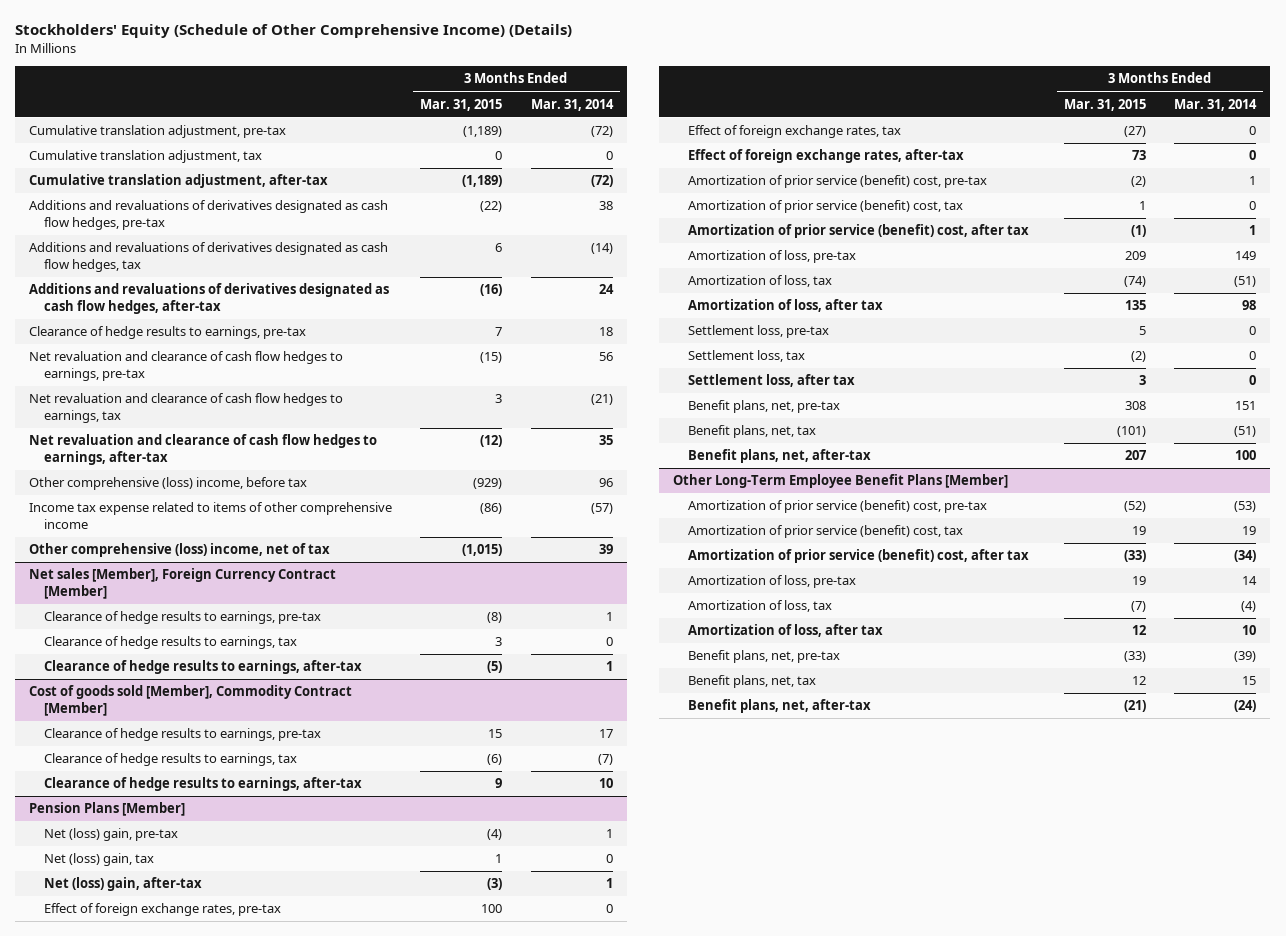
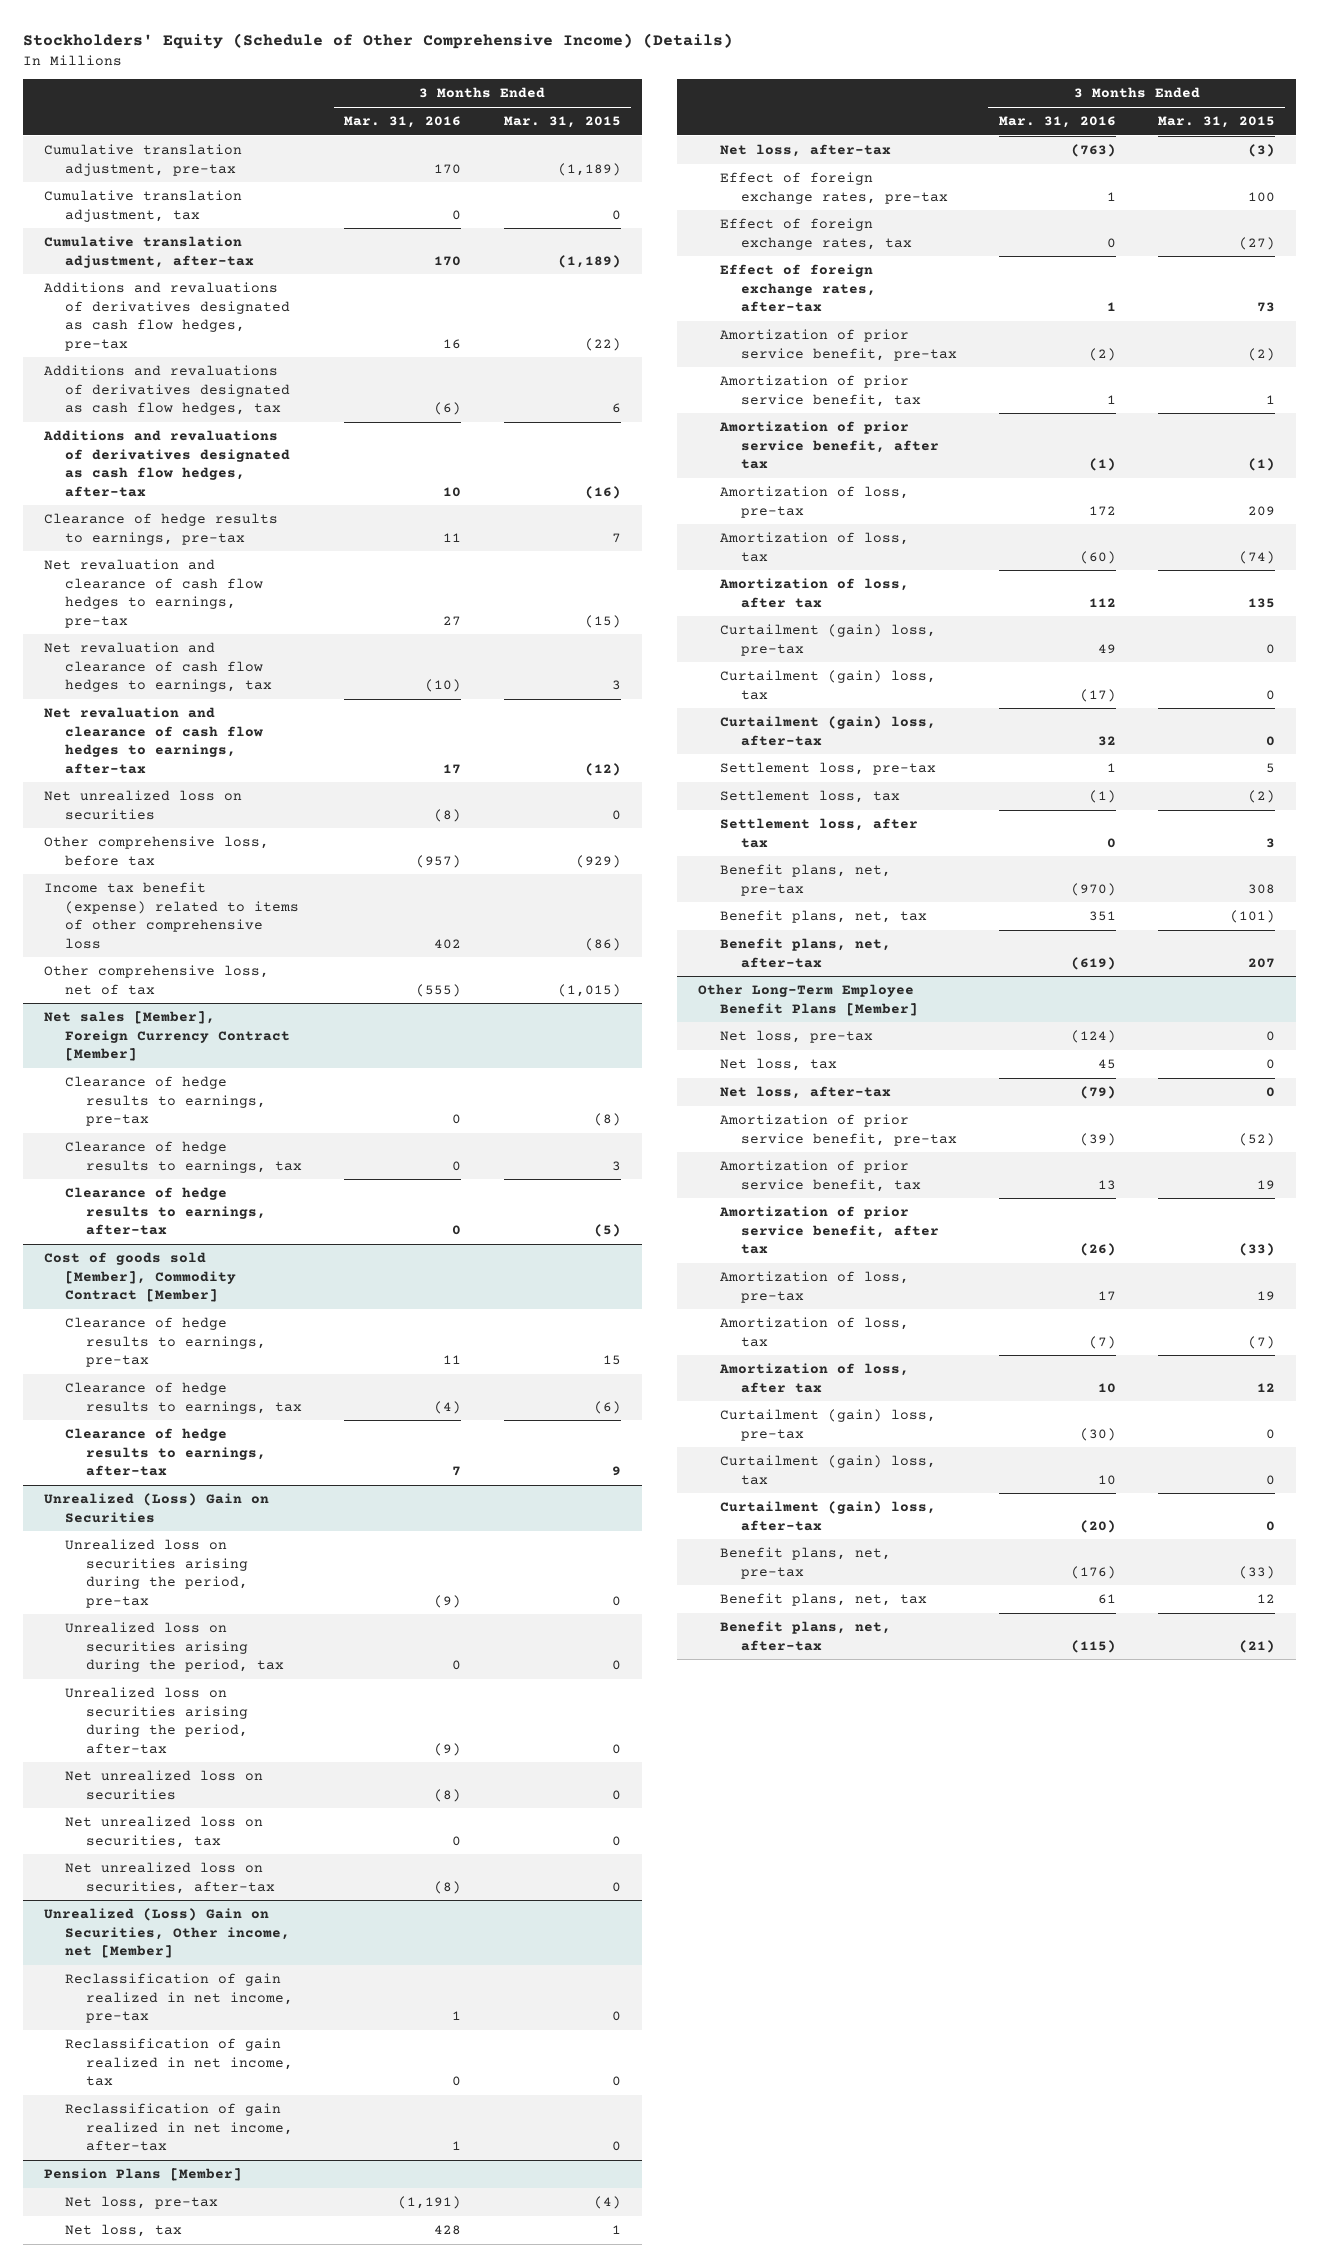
- | 3 Months Ended Mar. 31, 2015 | 3 Months Ended Mar. 31, 2014
+ | 3 Months Ended Mar. 31, 2016 | 3 Months Ended Mar. 31, 2015
- Other comprehensive (loss) income, before tax | (929) | 96
- Income tax expense related to items of other comprehensive income | (86) | (57)
- Other comprehensive (loss) income, net of tax | (1,015) | 39
+ Net unrealized loss on securities | (8) | 0
+ Other comprehensive loss, before tax | (957) | (929)
+ Income tax benefit (expense) related to items of other comprehensive loss | 402 | (86)
+ Other comprehensive loss, net of tax | (555) | (1,015)
+ Unrealized (Loss) Gain on Securities
+ Unrealized loss on securities arising during the period, pre-tax | (9) | 0
+ Unrealized loss on securities arising during the period, tax | 0 | 0
+ Unrealized loss on securities arising during the period, after-tax | (9) | 0
+ Net unrealized loss on securities | (8) | 0
+ Net unrealized loss on securities, tax | 0 | 0
+ Net unrealized loss on securities, after-tax | (8) | 0
+ Unrealized (Loss) Gain on Securities, Other income, net [Member]
+ Reclassification of gain realized in net income, pre-tax | 1 | 0
+ Reclassification of gain realized in net income, tax | 0 | 0
+ Reclassification of gain realized in net income, after-tax | 1 | 0
@ Pension Plans [Member]
- Net (loss) gain, pre-tax | (4) | 1
- Net (loss) gain, tax | 1 | 0
- Net (loss) gain, after-tax | (3) | 1
+ Net loss, pre-tax | (1,191) | (4)
+ Net loss, tax | 428 | 1
+ Net loss, after-tax | (763) | (3)
- Amortization of prior service (benefit) cost, pre-tax | (2) | 1
- Amortization of prior service (benefit) cost, tax | 1 | 0
- Amortization of prior service (benefit) cost, after tax | (1) | 1
+ Amortization of prior service benefit, pre-tax | (2) | (2)
+ Amortization of prior service benefit, tax | 1 | 1
+ Amortization of prior service benefit, after tax | (1) | (1)
+ Curtailment (gain) loss, pre-tax | 49 | 0
+ Curtailment (gain) loss, tax | (17) | 0
+ Curtailment (gain) loss, after-tax | 32 | 0
@ Other Long-Term Employee Benefit Plans [Member]
- Amortization of prior service (benefit) cost, pre-tax | (52) | (53)
- Amortization of prior service (benefit) cost, tax | 19 | 19
- Amortization of prior service (benefit) cost, after tax | (33) | (34)
+ Net loss, pre-tax | (124) | 0
+ Net loss, tax | 45 | 0
+ Net loss, after-tax | (79) | 0
+ Amortization of prior service benefit, pre-tax | (39) | (52)
+ Amortization of prior service benefit, tax | 13 | 19
+ Amortization of prior service benefit, after tax | (26) | (33)
+ Curtailment (gain) loss, pre-tax | (30) | 0
+ Curtailment (gain) loss, tax | 10 | 0
+ Curtailment (gain) loss, after-tax | (20) | 0

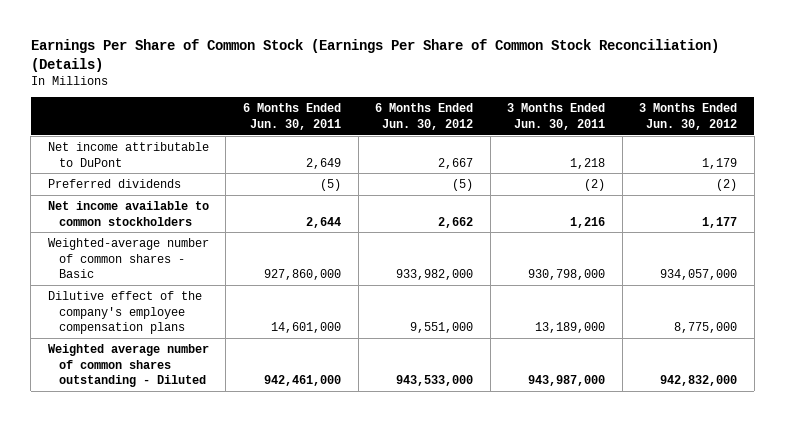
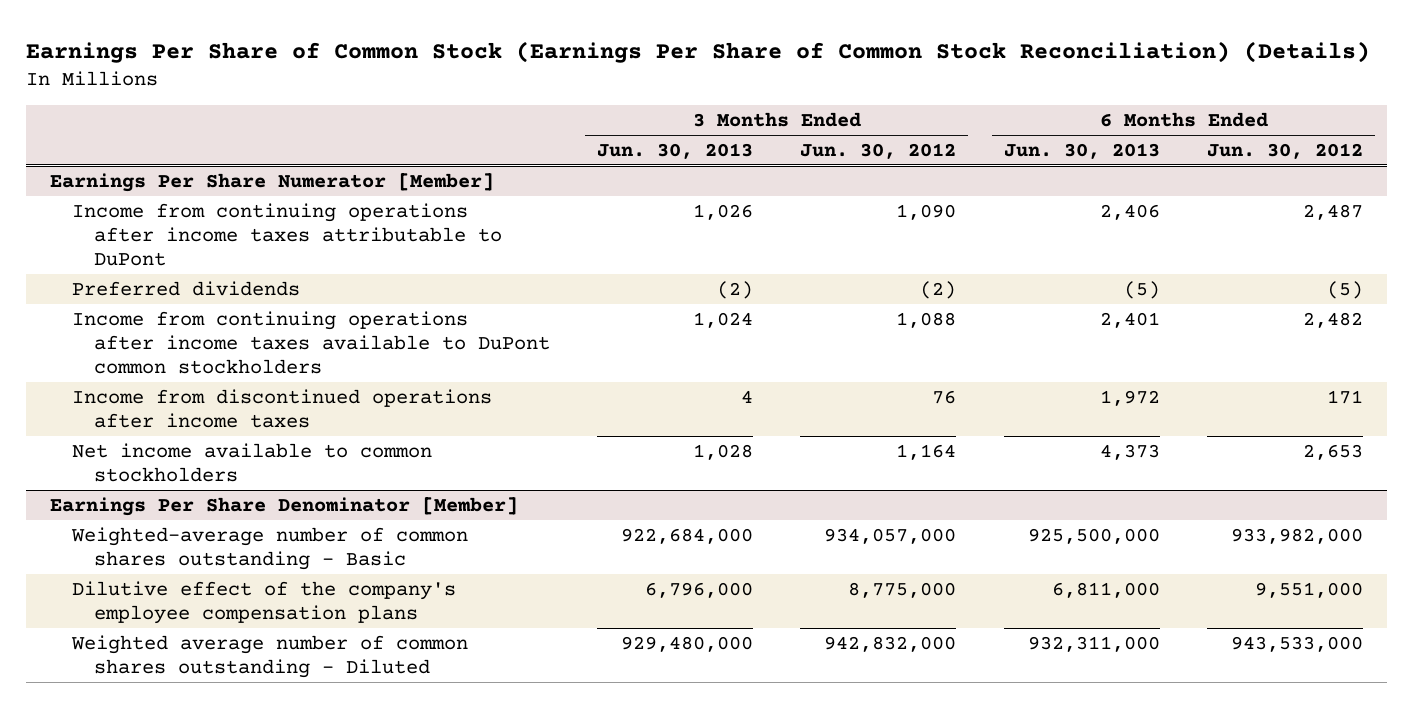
- | 6 Months Ended Jun. 30, 2011 | 6 Months Ended Jun. 30, 2012 | 3 Months Ended Jun. 30, 2011 | 3 Months Ended Jun. 30, 2012
+ | 3 Months Ended Jun. 30, 2013 | 3 Months Ended Jun. 30, 2012 | 6 Months Ended Jun. 30, 2013 | 6 Months Ended Jun. 30, 2012
- Net income attributable to DuPont | 2,649 | 2,667 | 1,218 | 1,179
+ Earnings Per Share Numerator [Member]
+ Income from continuing operations after income taxes attributable to DuPont | 1,026 | 1,090 | 2,406 | 2,487
- Net income available to common stockholders | 2,644 | 2,662 | 1,216 | 1,177
- Weighted-average number of common shares - Basic | 927,860,000 | 933,982,000 | 930,798,000 | 934,057,000
+ Income from continuing operations after income taxes available to DuPont common stockholders | 1,024 | 1,088 | 2,401 | 2,482
+ Income from discontinued operations after income taxes | 4 | 76 | 1,972 | 171
+ Net income available to common stockholders | 1,028 | 1,164 | 4,373 | 2,653
+ Earnings Per Share Denominator [Member]
+ Weighted-average number of common shares outstanding - Basic | 922,684,000 | 934,057,000 | 925,500,000 | 933,982,000

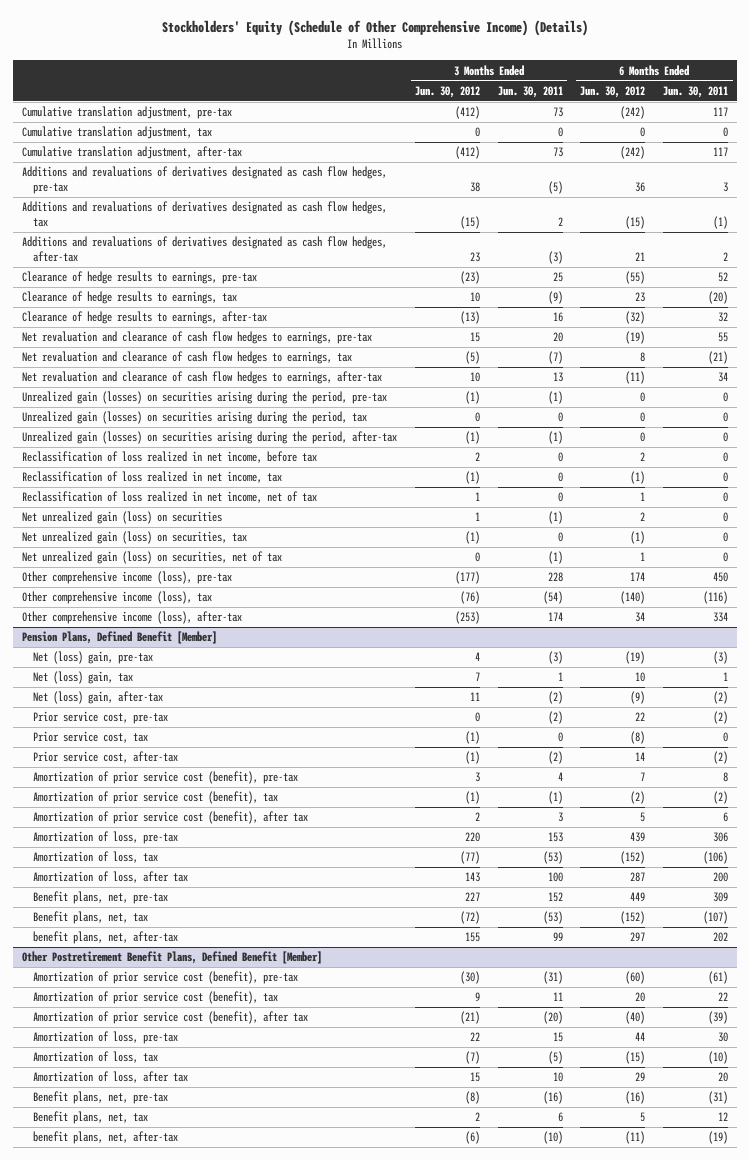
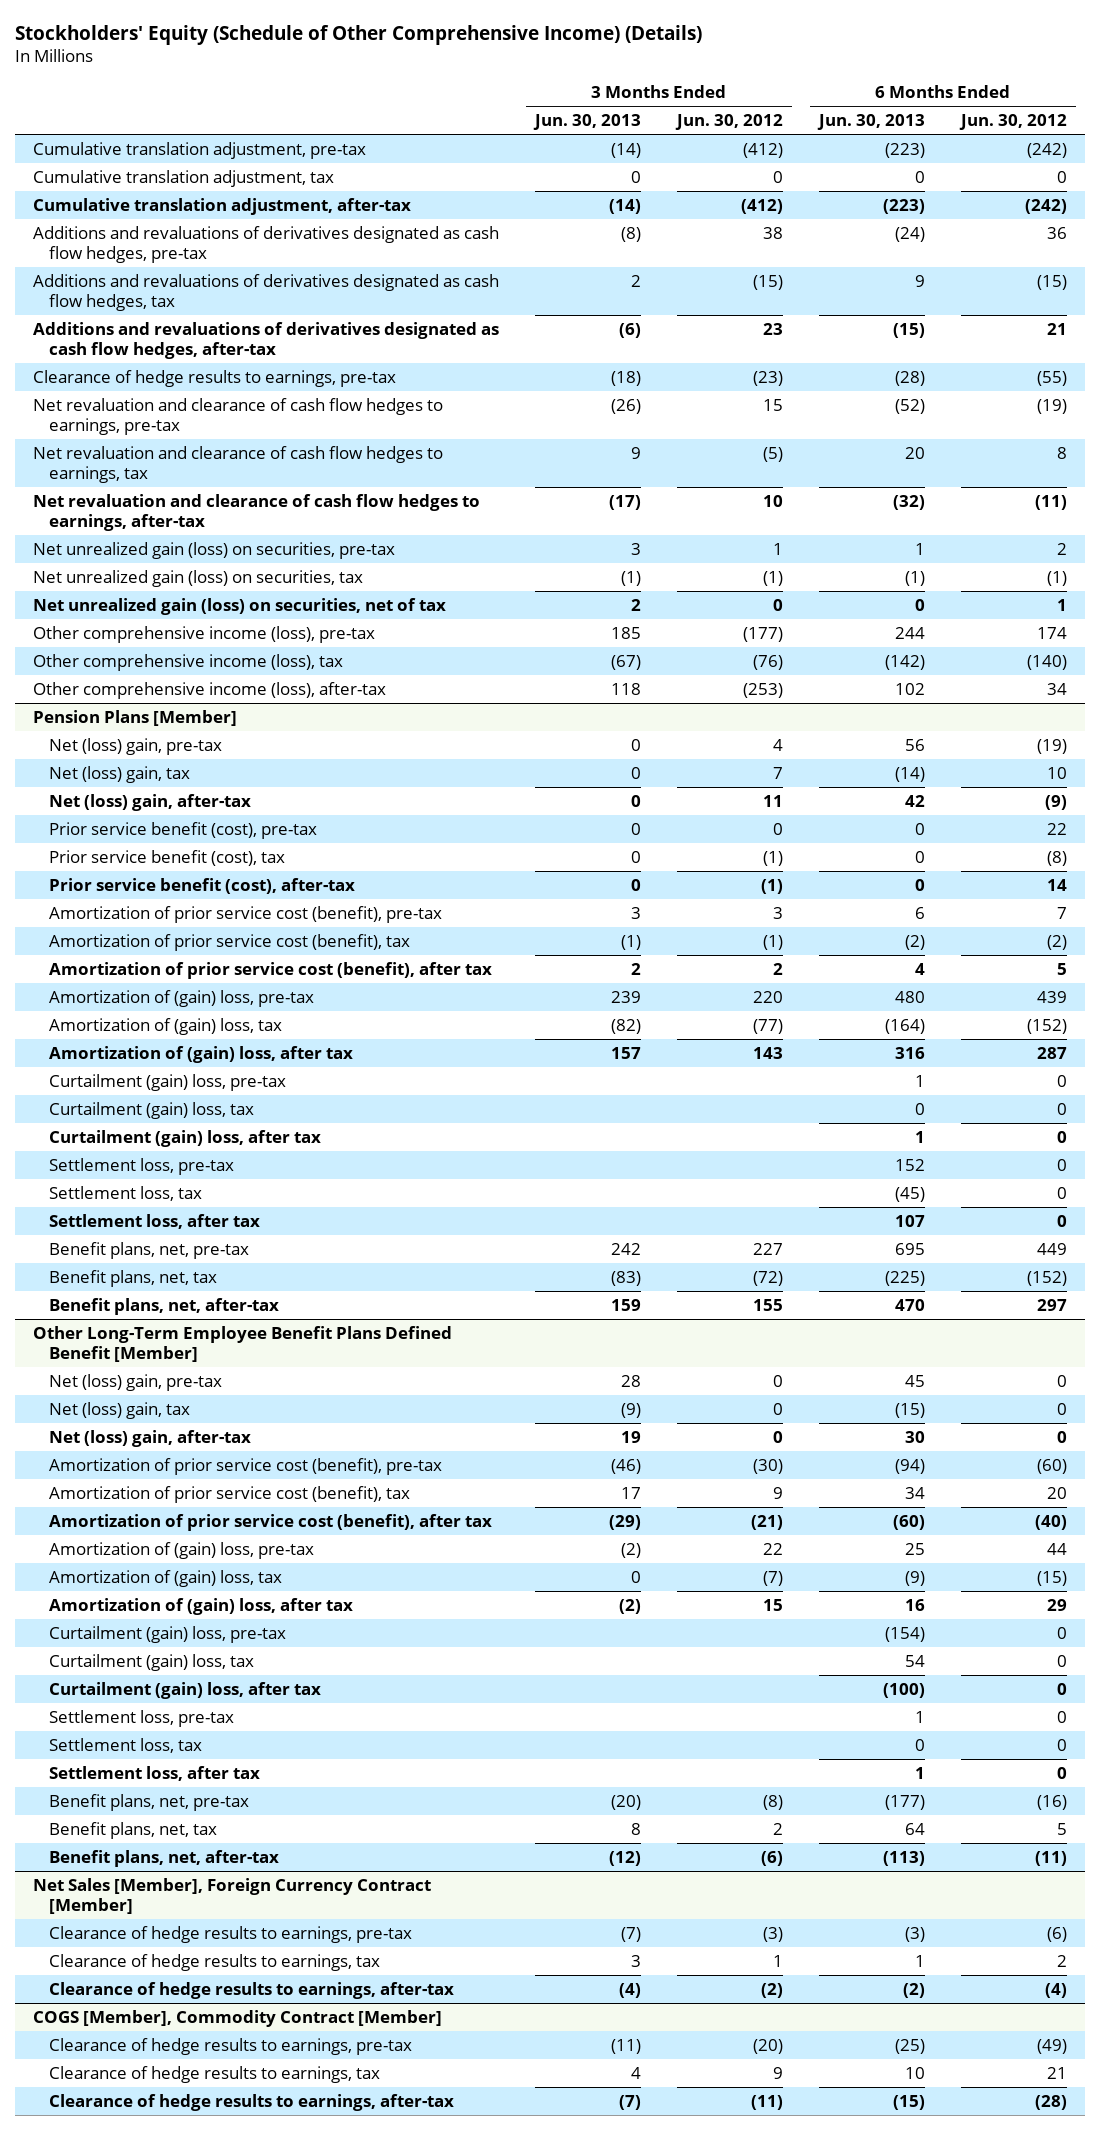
- | 3 Months Ended Jun. 30, 2012 | 3 Months Ended Jun. 30, 2011 | 6 Months Ended Jun. 30, 2012 | 6 Months Ended Jun. 30, 2011
+ | 3 Months Ended Jun. 30, 2013 | 3 Months Ended Jun. 30, 2012 | 6 Months Ended Jun. 30, 2013 | 6 Months Ended Jun. 30, 2012
- Clearance of hedge results to earnings, tax | 10 | (9) | 23 | (20)
- Clearance of hedge results to earnings, after-tax | (13) | 16 | (32) | 32
- Unrealized gain (losses) on securities arising during the period, pre-tax | (1) | (1) | 0 | 0
- Unrealized gain (losses) on securities arising during the period, tax | 0 | 0 | 0 | 0
- Unrealized gain (losses) on securities arising during the period, after-tax | (1) | (1) | 0 | 0
- Reclassification of loss realized in net income, before tax | 2 | 0 | 2 | 0
- Reclassification of loss realized in net income, tax | (1) | 0 | (1) | 0
- Reclassification of loss realized in net income, net of tax | 1 | 0 | 1 | 0
- Net unrealized gain (loss) on securities | 1 | (1) | 2 | 0
+ Net unrealized gain (loss) on securities, pre-tax | 3 | 1 | 1 | 2
- Pension Plans, Defined Benefit [Member]
+ Pension Plans [Member]
- Prior service cost, pre-tax | 0 | (2) | 22 | (2)
- Prior service cost, tax | (1) | 0 | (8) | 0
- Prior service cost, after-tax | (1) | (2) | 14 | (2)
+ Prior service benefit (cost), pre-tax | 0 | 0 | 0 | 22
+ Prior service benefit (cost), tax | 0 | (1) | 0 | (8)
+ Prior service benefit (cost), after-tax | 0 | (1) | 0 | 14
- Amortization of loss, pre-tax | 220 | 153 | 439 | 306
- Amortization of loss, tax | (77) | (53) | (152) | (106)
- Amortization of loss, after tax | 143 | 100 | 287 | 200
+ Amortization of (gain) loss, pre-tax | 239 | 220 | 480 | 439
+ Amortization of (gain) loss, tax | (82) | (77) | (164) | (152)
+ Amortization of (gain) loss, after tax | 157 | 143 | 316 | 287
+ Curtailment (gain) loss, pre-tax | | | 1 | 0
+ Curtailment (gain) loss, tax | | | 0 | 0
+ Curtailment (gain) loss, after tax | | | 1 | 0
+ Settlement loss, pre-tax | | | 152 | 0
+ Settlement loss, tax | | | (45) | 0
+ Settlement loss, after tax | | | 107 | 0
- benefit plans, net, after-tax | 155 | 99 | 297 | 202
- Other Postretirement Benefit Plans, Defined Benefit [Member]
+ Benefit plans, net, after-tax | 159 | 155 | 470 | 297
+ Other Long-Term Employee Benefit Plans Defined Benefit [Member]
+ Net (loss) gain, pre-tax | 28 | 0 | 45 | 0
+ Net (loss) gain, tax | (9) | 0 | (15) | 0
+ Net (loss) gain, after-tax | 19 | 0 | 30 | 0
- Amortization of loss, pre-tax | 22 | 15 | 44 | 30
- Amortization of loss, tax | (7) | (5) | (15) | (10)
- Amortization of loss, after tax | 15 | 10 | 29 | 20
+ Amortization of (gain) loss, pre-tax | (2) | 22 | 25 | 44
+ Amortization of (gain) loss, tax | 0 | (7) | (9) | (15)
+ Amortization of (gain) loss, after tax | (2) | 15 | 16 | 29
+ Curtailment (gain) loss, pre-tax | | | (154) | 0
+ Curtailment (gain) loss, tax | | | 54 | 0
+ Curtailment (gain) loss, after tax | | | (100) | 0
+ Settlement loss, pre-tax | | | 1 | 0
+ Settlement loss, tax | | | 0 | 0
+ Settlement loss, after tax | | | 1 | 0
- benefit plans, net, after-tax | (6) | (10) | (11) | (19)
+ Benefit plans, net, after-tax | (12) | (6) | (113) | (11)
+ Net Sales [Member], Foreign Currency Contract [Member]
+ Clearance of hedge results to earnings, pre-tax | (7) | (3) | (3) | (6)
+ Clearance of hedge results to earnings, tax | 3 | 1 | 1 | 2
+ Clearance of hedge results to earnings, after-tax | (4) | (2) | (2) | (4)
+ COGS [Member], Commodity Contract [Member]
+ Clearance of hedge results to earnings, pre-tax | (11) | (20) | (25) | (49)
+ Clearance of hedge results to earnings, tax | 4 | 9 | 10 | 21
+ Clearance of hedge results to earnings, after-tax | (7) | (11) | (15) | (28)

